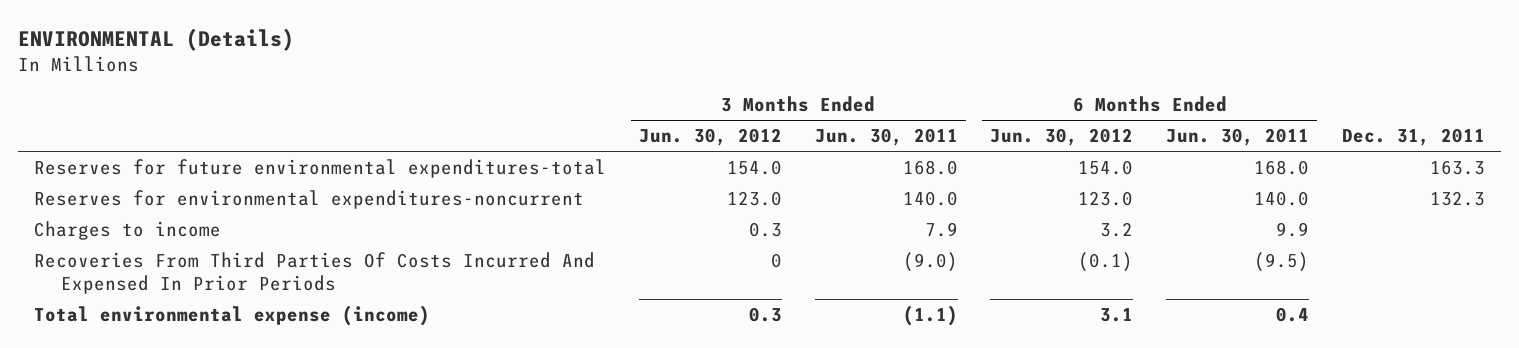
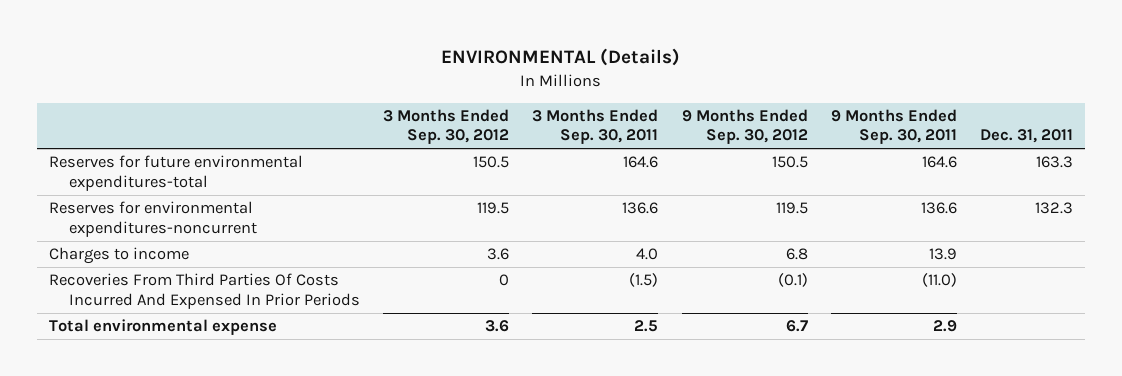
- | 3 Months Ended Jun. 30, 2012 | 3 Months Ended Jun. 30, 2011 | 6 Months Ended Jun. 30, 2012 | 6 Months Ended Jun. 30, 2011 | Dec. 31, 2011
+ | 3 Months Ended Sep. 30, 2012 | 3 Months Ended Sep. 30, 2011 | 9 Months Ended Sep. 30, 2012 | 9 Months Ended Sep. 30, 2011 | Dec. 31, 2011
- Total environmental expense (income) | 0.3 | (1.1) | 3.1 | 0.4 |
+ Total environmental expense | 3.6 | 2.5 | 6.7 | 2.9 |

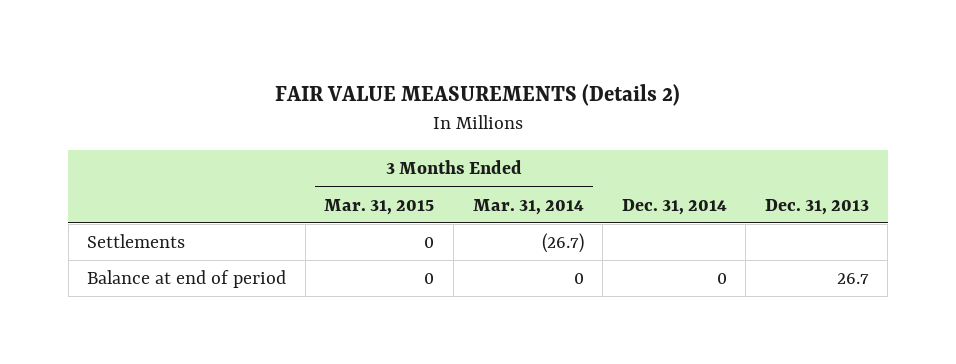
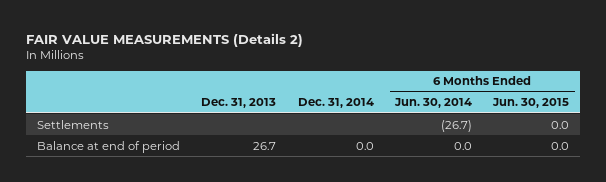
- | 3 Months Ended Mar. 31, 2015 | 3 Months Ended Mar. 31, 2014 | Dec. 31, 2014 | Dec. 31, 2013
+ | Dec. 31, 2013 | Dec. 31, 2014 | 6 Months Ended Jun. 30, 2014 | 6 Months Ended Jun. 30, 2015
- Balance at end of period | 0 | 0 | 0 | 26.7
+ Balance at end of period | 26.7 | 0.0 | 0.0 | 0.0

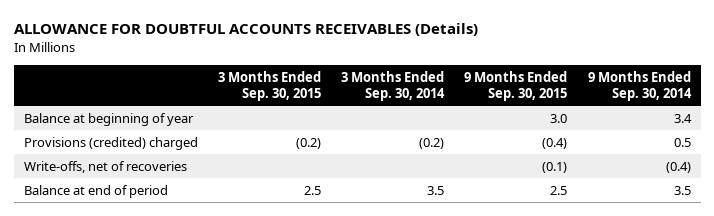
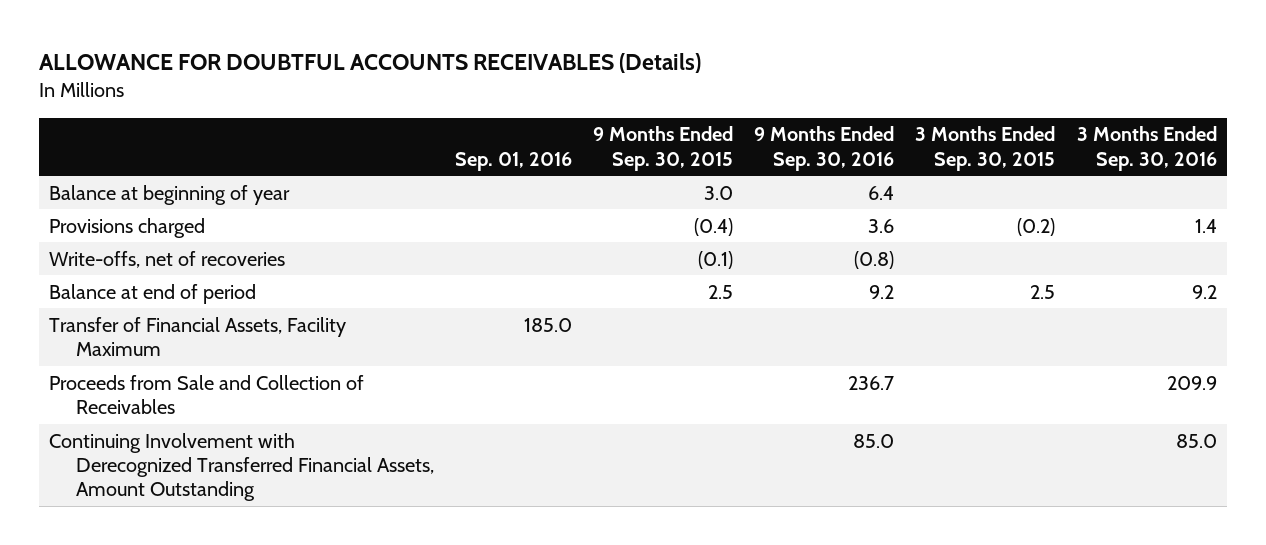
- | 3 Months Ended Sep. 30, 2015 | 3 Months Ended Sep. 30, 2014 | 9 Months Ended Sep. 30, 2015 | 9 Months Ended Sep. 30, 2014
+ | Sep. 01, 2016 | 9 Months Ended Sep. 30, 2015 | 9 Months Ended Sep. 30, 2016 | 3 Months Ended Sep. 30, 2015 | 3 Months Ended Sep. 30, 2016
- Provisions (credited) charged | (0.2) | (0.2) | (0.4) | 0.5
+ Provisions charged | | (0.4) | 3.6 | (0.2) | 1.4
+ Transfer of Financial Assets, Facility Maximum | 185.0 | | | |
+ Proceeds from Sale and Collection of Receivables | | | 236.7 | | 209.9
+ Continuing Involvement with Derecognized Transferred Financial Assets, Amount Outstanding | | | 85.0 | | 85.0

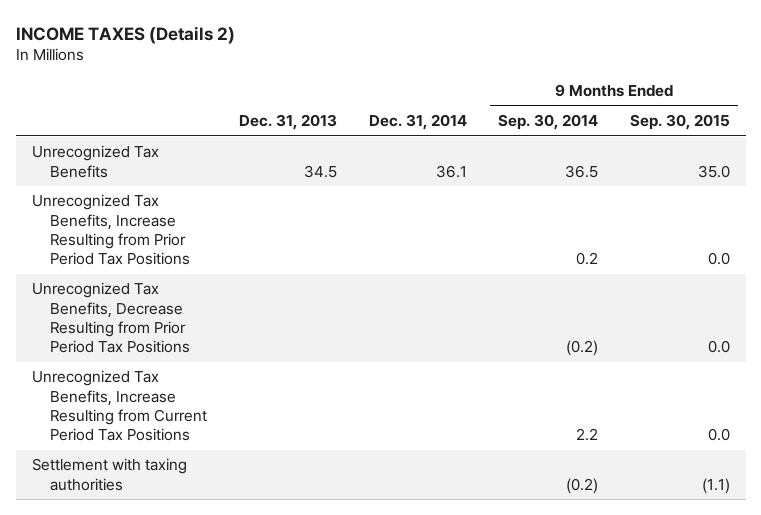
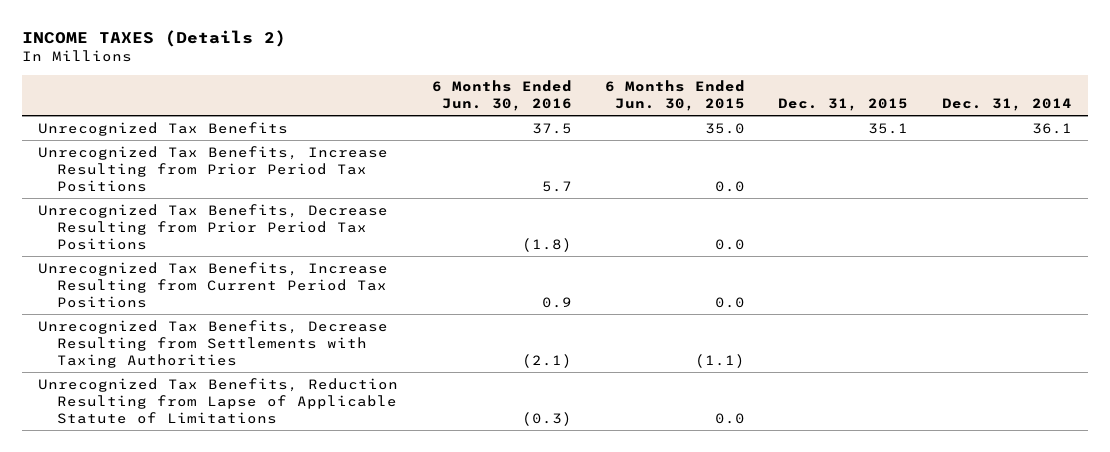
- | Dec. 31, 2013 | Dec. 31, 2014 | 9 Months Ended Sep. 30, 2014 | 9 Months Ended Sep. 30, 2015
+ | 6 Months Ended Jun. 30, 2016 | 6 Months Ended Jun. 30, 2015 | Dec. 31, 2015 | Dec. 31, 2014
- Settlement with taxing authorities | | | (0.2) | (1.1)
+ Unrecognized Tax Benefits, Decrease Resulting from Settlements with Taxing Authorities | (2.1) | (1.1) | |
+ Unrecognized Tax Benefits, Reduction Resulting from Lapse of Applicable Statute of Limitations | (0.3) | 0.0 | |

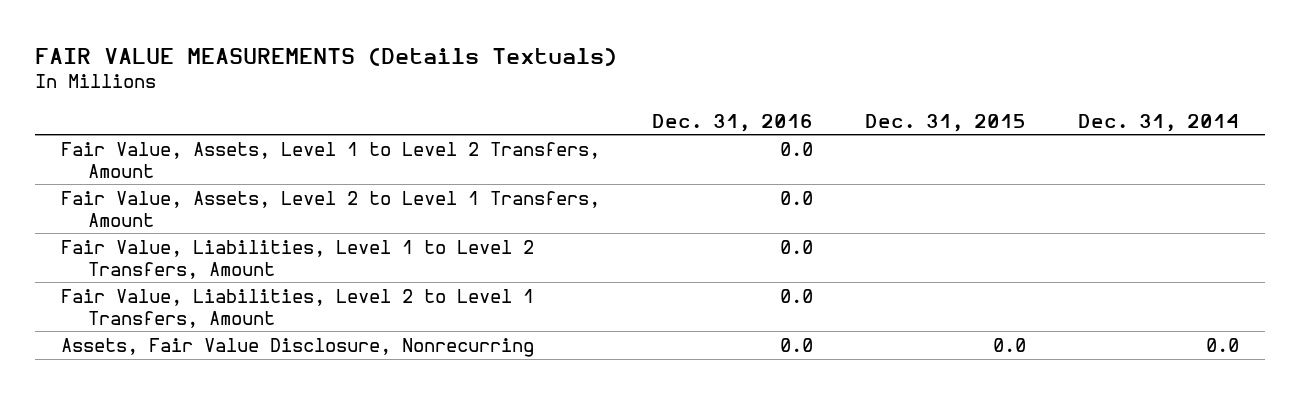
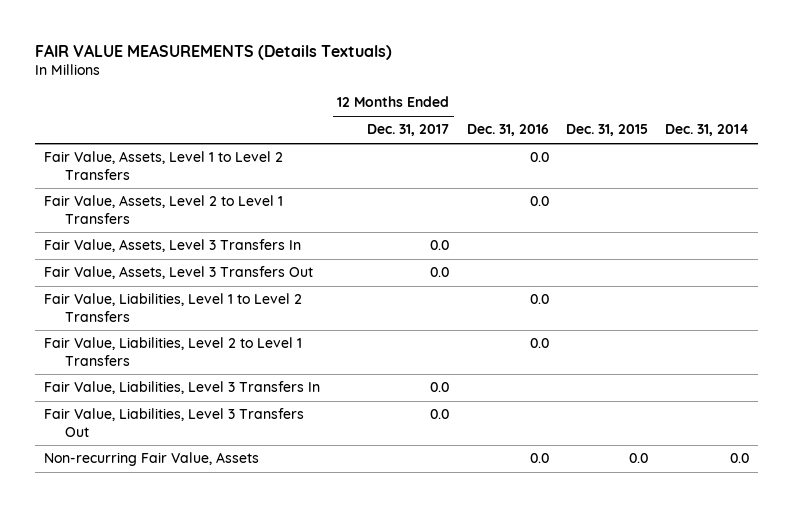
- | Dec. 31, 2016 | Dec. 31, 2015 | Dec. 31, 2014
+ | 12 Months Ended Dec. 31, 2017 | Dec. 31, 2016 | Dec. 31, 2015 | Dec. 31, 2014
- Fair Value, Assets, Level 1 to Level 2 Transfers, Amount | 0.0 | |
- Fair Value, Assets, Level 2 to Level 1 Transfers, Amount | 0.0 | |
- Fair Value, Liabilities, Level 1 to Level 2 Transfers, Amount | 0.0 | |
- Fair Value, Liabilities, Level 2 to Level 1 Transfers, Amount | 0.0 | |
- Assets, Fair Value Disclosure, Nonrecurring | 0.0 | 0.0 | 0.0
+ Fair Value, Assets, Level 1 to Level 2 Transfers | | 0.0 | |
+ Fair Value, Assets, Level 2 to Level 1 Transfers | | 0.0 | |
+ Fair Value, Assets, Level 3 Transfers In | 0.0 | | |
+ Fair Value, Assets, Level 3 Transfers Out | 0.0 | | |
+ Fair Value, Liabilities, Level 1 to Level 2 Transfers | | 0.0 | |
+ Fair Value, Liabilities, Level 2 to Level 1 Transfers | | 0.0 | |
+ Fair Value, Liabilities, Level 3 Transfers In | 0.0 | | |
+ Fair Value, Liabilities, Level 3 Transfers Out | 0.0 | | |
+ Non-recurring Fair Value, Assets | | 0.0 | 0.0 | 0.0

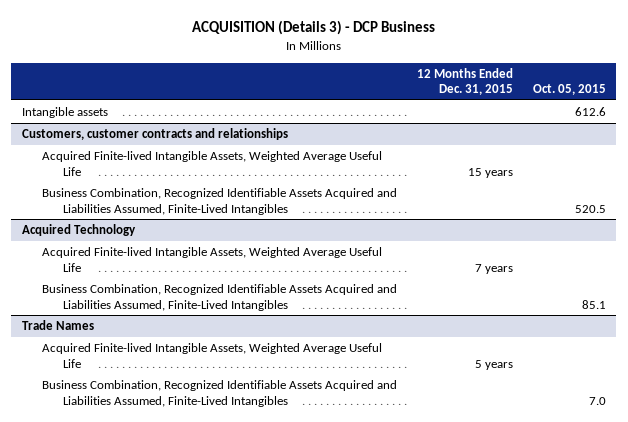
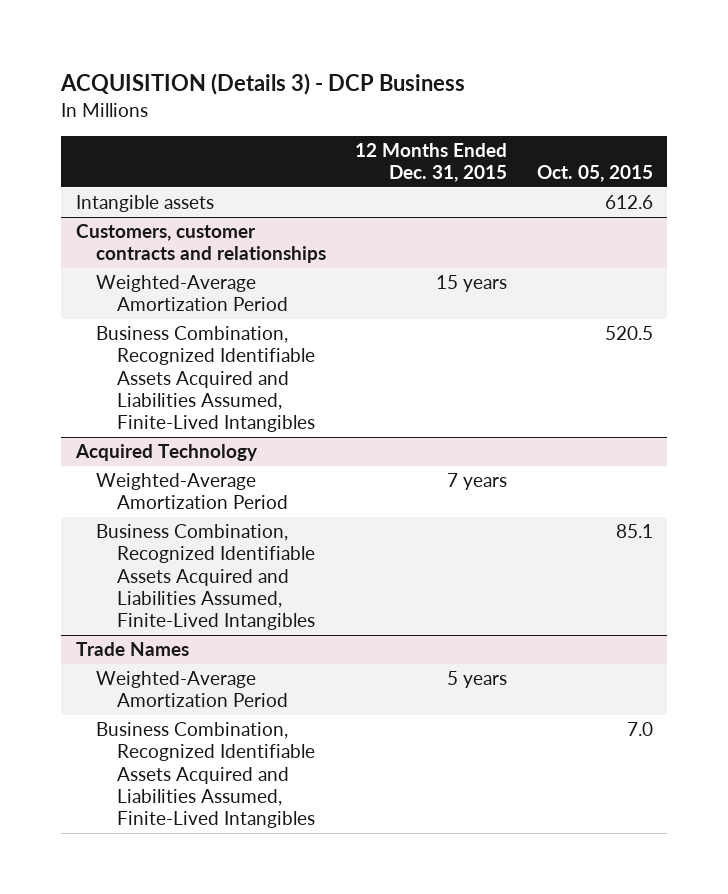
@ Customers, customer contracts and relationships
- Acquired Finite-lived Intangible Assets, Weighted Average Useful Life | 15 years |
+ Weighted-Average Amortization Period | 15 years |
@ Acquired Technology
- Acquired Finite-lived Intangible Assets, Weighted Average Useful Life | 7 years |
+ Weighted-Average Amortization Period | 7 years |
@ Trade Names
- Acquired Finite-lived Intangible Assets, Weighted Average Useful Life | 5 years |
+ Weighted-Average Amortization Period | 5 years |

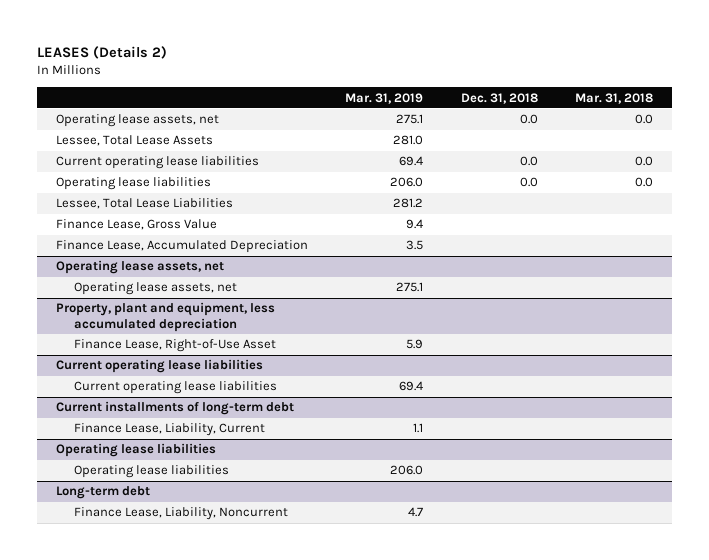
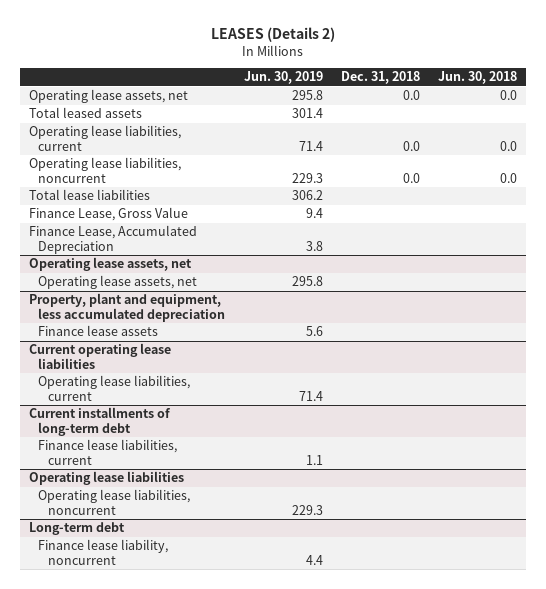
- | Mar. 31, 2019 | Dec. 31, 2018 | Mar. 31, 2018
+ | Jun. 30, 2019 | Dec. 31, 2018 | Jun. 30, 2018
- Lessee, Total Lease Assets | 281.0 | |
- Current operating lease liabilities | 69.4 | 0.0 | 0.0
- Operating lease liabilities | 206.0 | 0.0 | 0.0
- Lessee, Total Lease Liabilities | 281.2 | |
+ Total leased assets | 301.4 | |
+ Operating lease liabilities, current | 71.4 | 0.0 | 0.0
+ Operating lease liabilities, noncurrent | 229.3 | 0.0 | 0.0
+ Total lease liabilities | 306.2 | |
@ Property, plant and equipment, less accumulated depreciation
- Finance Lease, Right-of-Use Asset | 5.9 | |
+ Finance lease assets | 5.6 | |
@ Current operating lease liabilities
- Current operating lease liabilities | 69.4 | |
+ Operating lease liabilities, current | 71.4 | |
@ Current installments of long-term debt
- Finance Lease, Liability, Current | 1.1 | |
+ Finance lease liabilities, current | 1.1 | |
@ Operating lease liabilities
- Operating lease liabilities | 206.0 | |
+ Operating lease liabilities, noncurrent | 229.3 | |
@ Long-term debt
- Finance Lease, Liability, Noncurrent | 4.7 | |
+ Finance lease liability, noncurrent | 4.4 | |

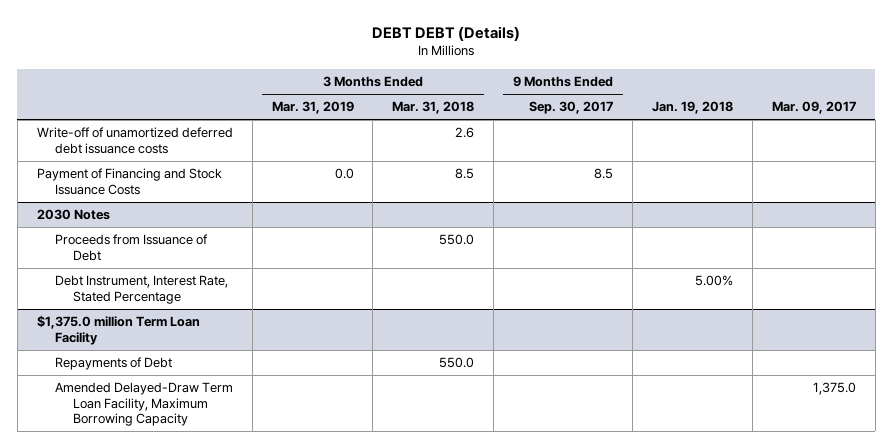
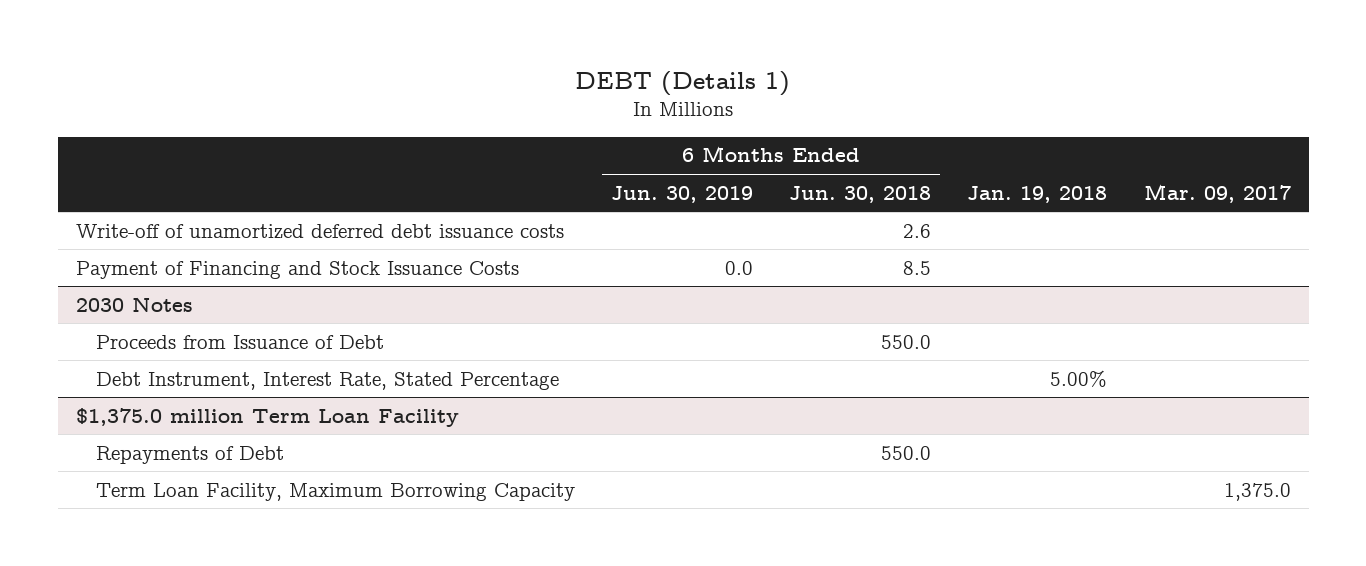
- DEBT DEBT (Details)
+ DEBT (Details 1)
- | 3 Months Ended Mar. 31, 2019 | 3 Months Ended Mar. 31, 2018 | 9 Months Ended Sep. 30, 2017 | Jan. 19, 2018 | Mar. 09, 2017
+ | 6 Months Ended Jun. 30, 2019 | 6 Months Ended Jun. 30, 2018 | Jan. 19, 2018 | Mar. 09, 2017
@ $1,375.0 million Term Loan Facility
- Amended Delayed-Draw Term Loan Facility, Maximum Borrowing Capacity | | | | | 1,375.0
+ Term Loan Facility, Maximum Borrowing Capacity | | | | 1,375.0

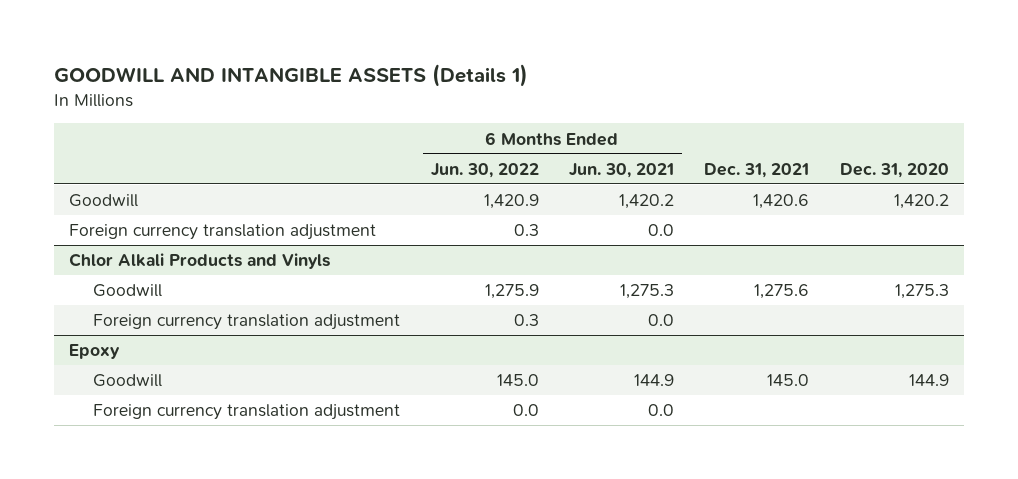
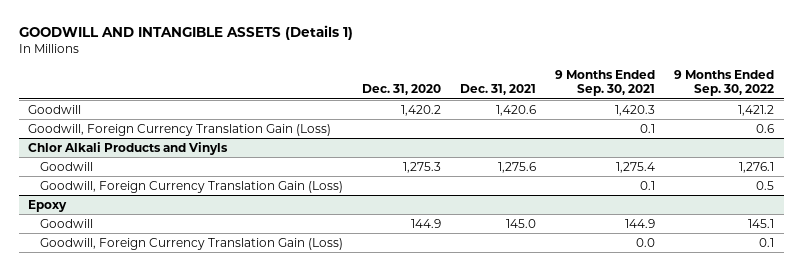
- | 6 Months Ended Jun. 30, 2022 | 6 Months Ended Jun. 30, 2021 | Dec. 31, 2021 | Dec. 31, 2020
+ | Dec. 31, 2020 | Dec. 31, 2021 | 9 Months Ended Sep. 30, 2021 | 9 Months Ended Sep. 30, 2022
- Foreign currency translation adjustment | 0.3 | 0.0 | |
+ Goodwill, Foreign Currency Translation Gain (Loss) | | | 0.1 | 0.6
@ Chlor Alkali Products and Vinyls
- Foreign currency translation adjustment | 0.3 | 0.0 | |
+ Goodwill, Foreign Currency Translation Gain (Loss) | | | 0.1 | 0.5
@ Epoxy
- Foreign currency translation adjustment | 0.0 | 0.0 | |
+ Goodwill, Foreign Currency Translation Gain (Loss) | | | 0.0 | 0.1

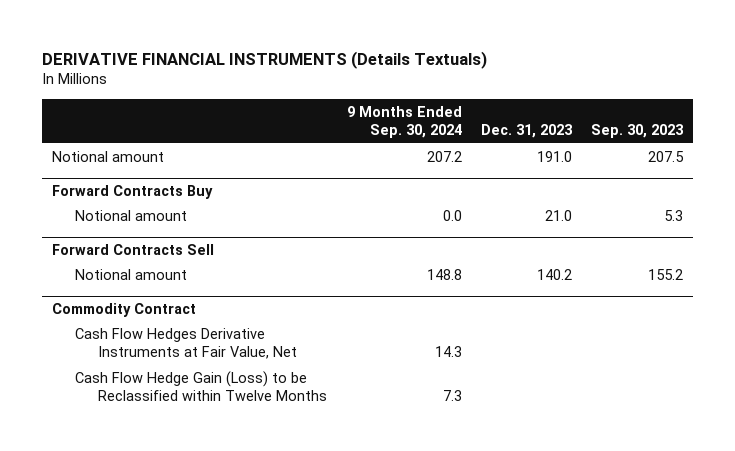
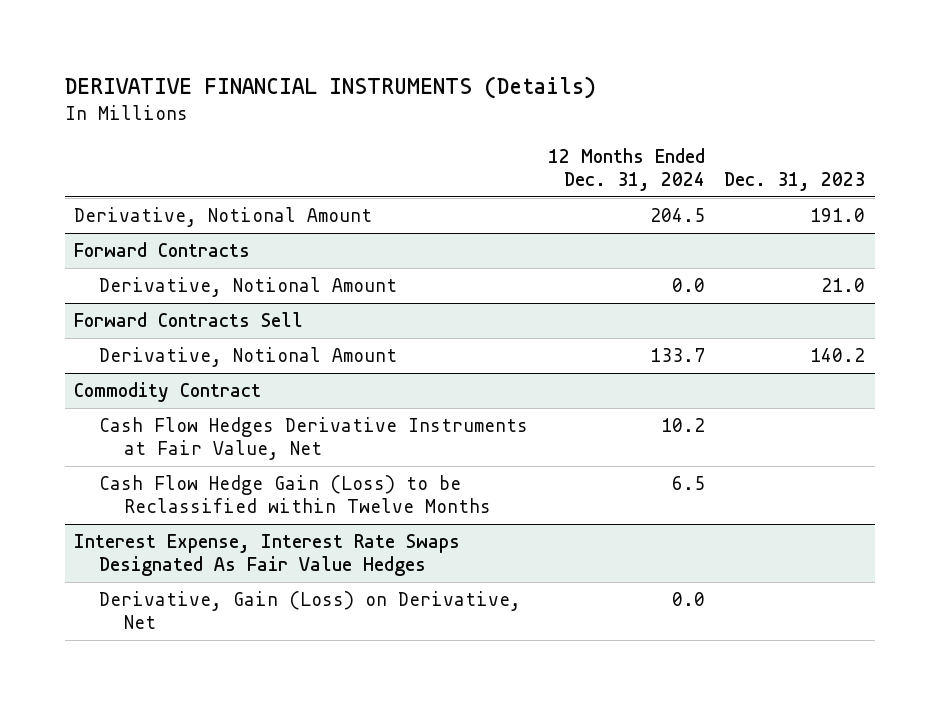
- DERIVATIVE FINANCIAL INSTRUMENTS (Details Textuals)
+ DERIVATIVE FINANCIAL INSTRUMENTS (Details)
- | 9 Months Ended Sep. 30, 2024 | Dec. 31, 2023 | Sep. 30, 2023
+ | 12 Months Ended Dec. 31, 2024 | Dec. 31, 2023
- Notional amount | 207.2 | 191.0 | 207.5
- Forward Contracts Buy
- Notional amount | 0.0 | 21.0 | 5.3
+ Derivative, Notional Amount | 204.5 | 191.0
+ Forward Contracts
+ Derivative, Notional Amount | 0.0 | 21.0
@ Forward Contracts Sell
- Notional amount | 148.8 | 140.2 | 155.2
+ Derivative, Notional Amount | 133.7 | 140.2
+ Interest Expense, Interest Rate Swaps Designated As Fair Value Hedges
+ Derivative, Gain (Loss) on Derivative, Net | 0.0 |

